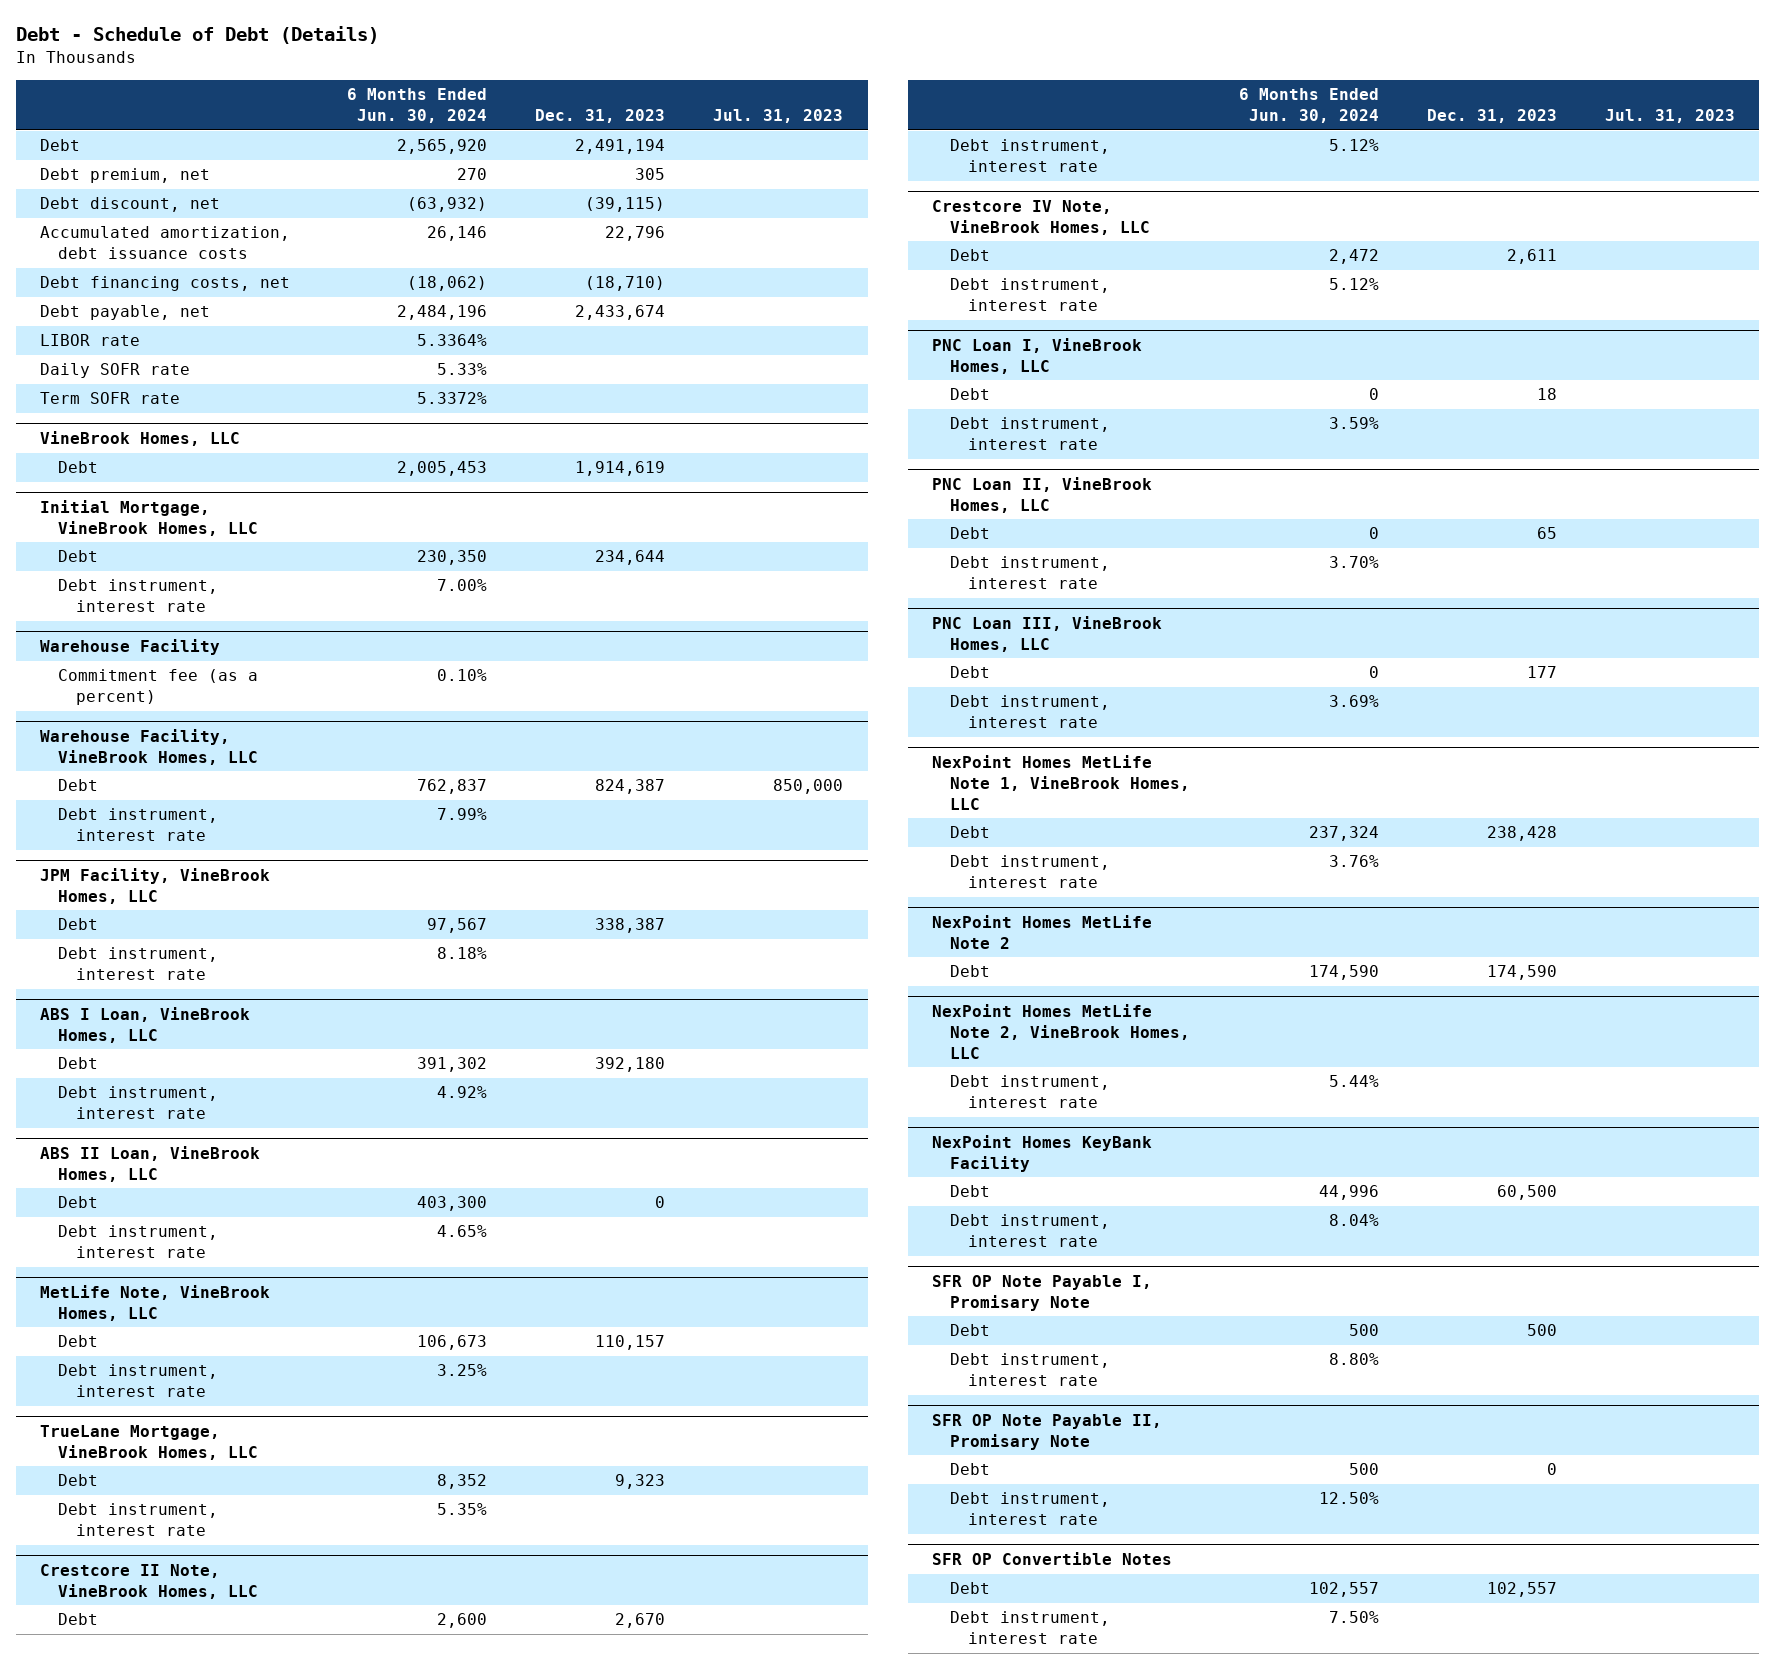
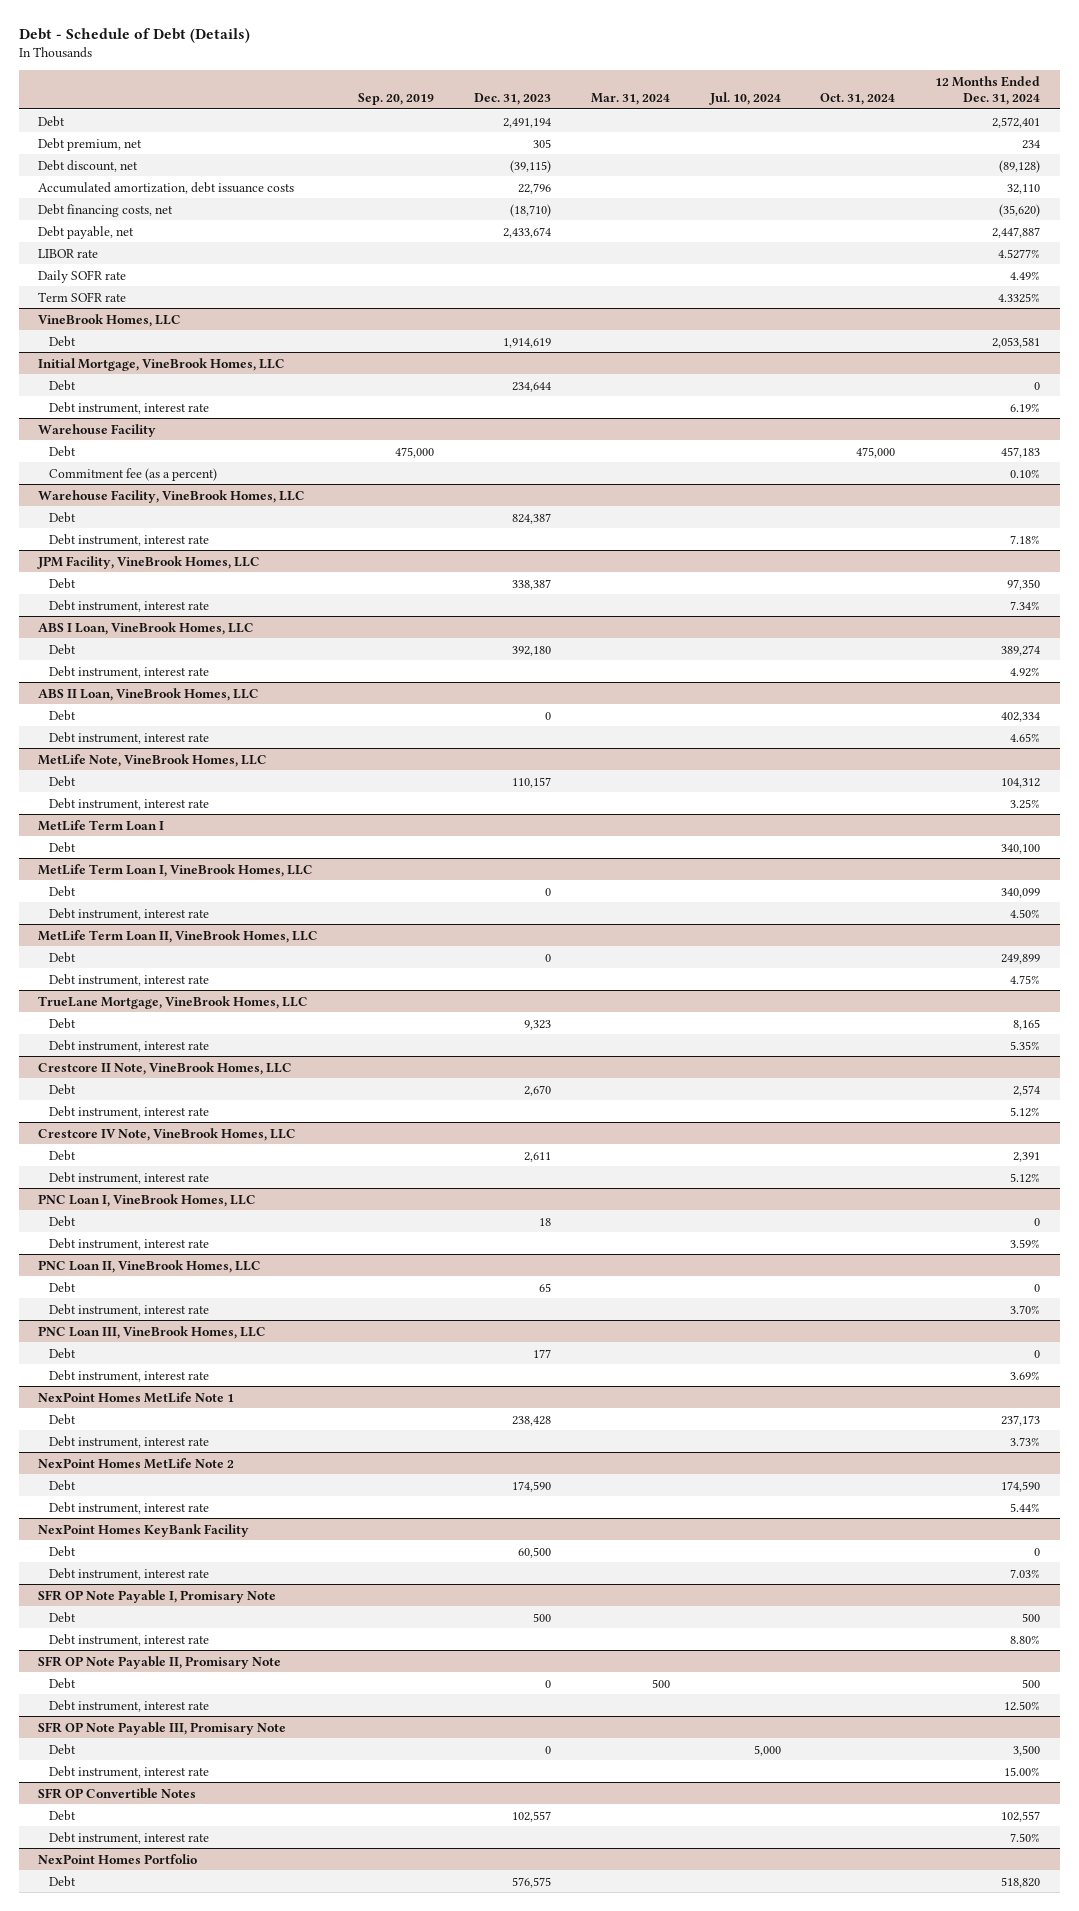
- | 6 Months Ended Jun. 30, 2024 | Dec. 31, 2023 | Jul. 31, 2023
+ | Sep. 20, 2019 | Dec. 31, 2023 | Mar. 31, 2024 | Jul. 10, 2024 | Oct. 31, 2024 | 12 Months Ended Dec. 31, 2024
@ Warehouse Facility
+ Debt | 475,000 | | | | 475,000 | 457,183
+ MetLife Term Loan I
+ Debt | | | | | | 340,100
+ MetLife Term Loan I, VineBrook Homes, LLC
+ Debt | | 0 | | | | 340,099
+ Debt instrument, interest rate | | | | | | 4.50%
+ MetLife Term Loan II, VineBrook Homes, LLC
+ Debt | | 0 | | | | 249,899
+ Debt instrument, interest rate | | | | | | 4.75%
- NexPoint Homes MetLife Note 1, VineBrook Homes, LLC
+ NexPoint Homes MetLife Note 1
- NexPoint Homes MetLife Note 2, VineBrook Homes, LLC
- Debt instrument, interest rate | 5.44% | |
@ NexPoint Homes MetLife Note 2
+ Debt instrument, interest rate | | | | | | 5.44%
+ SFR OP Note Payable III, Promisary Note
+ Debt | | 0 | | 5,000 | | 3,500
+ Debt instrument, interest rate | | | | | | 15.00%
+ NexPoint Homes Portfolio
+ Debt | | 576,575 | | | | 518,820

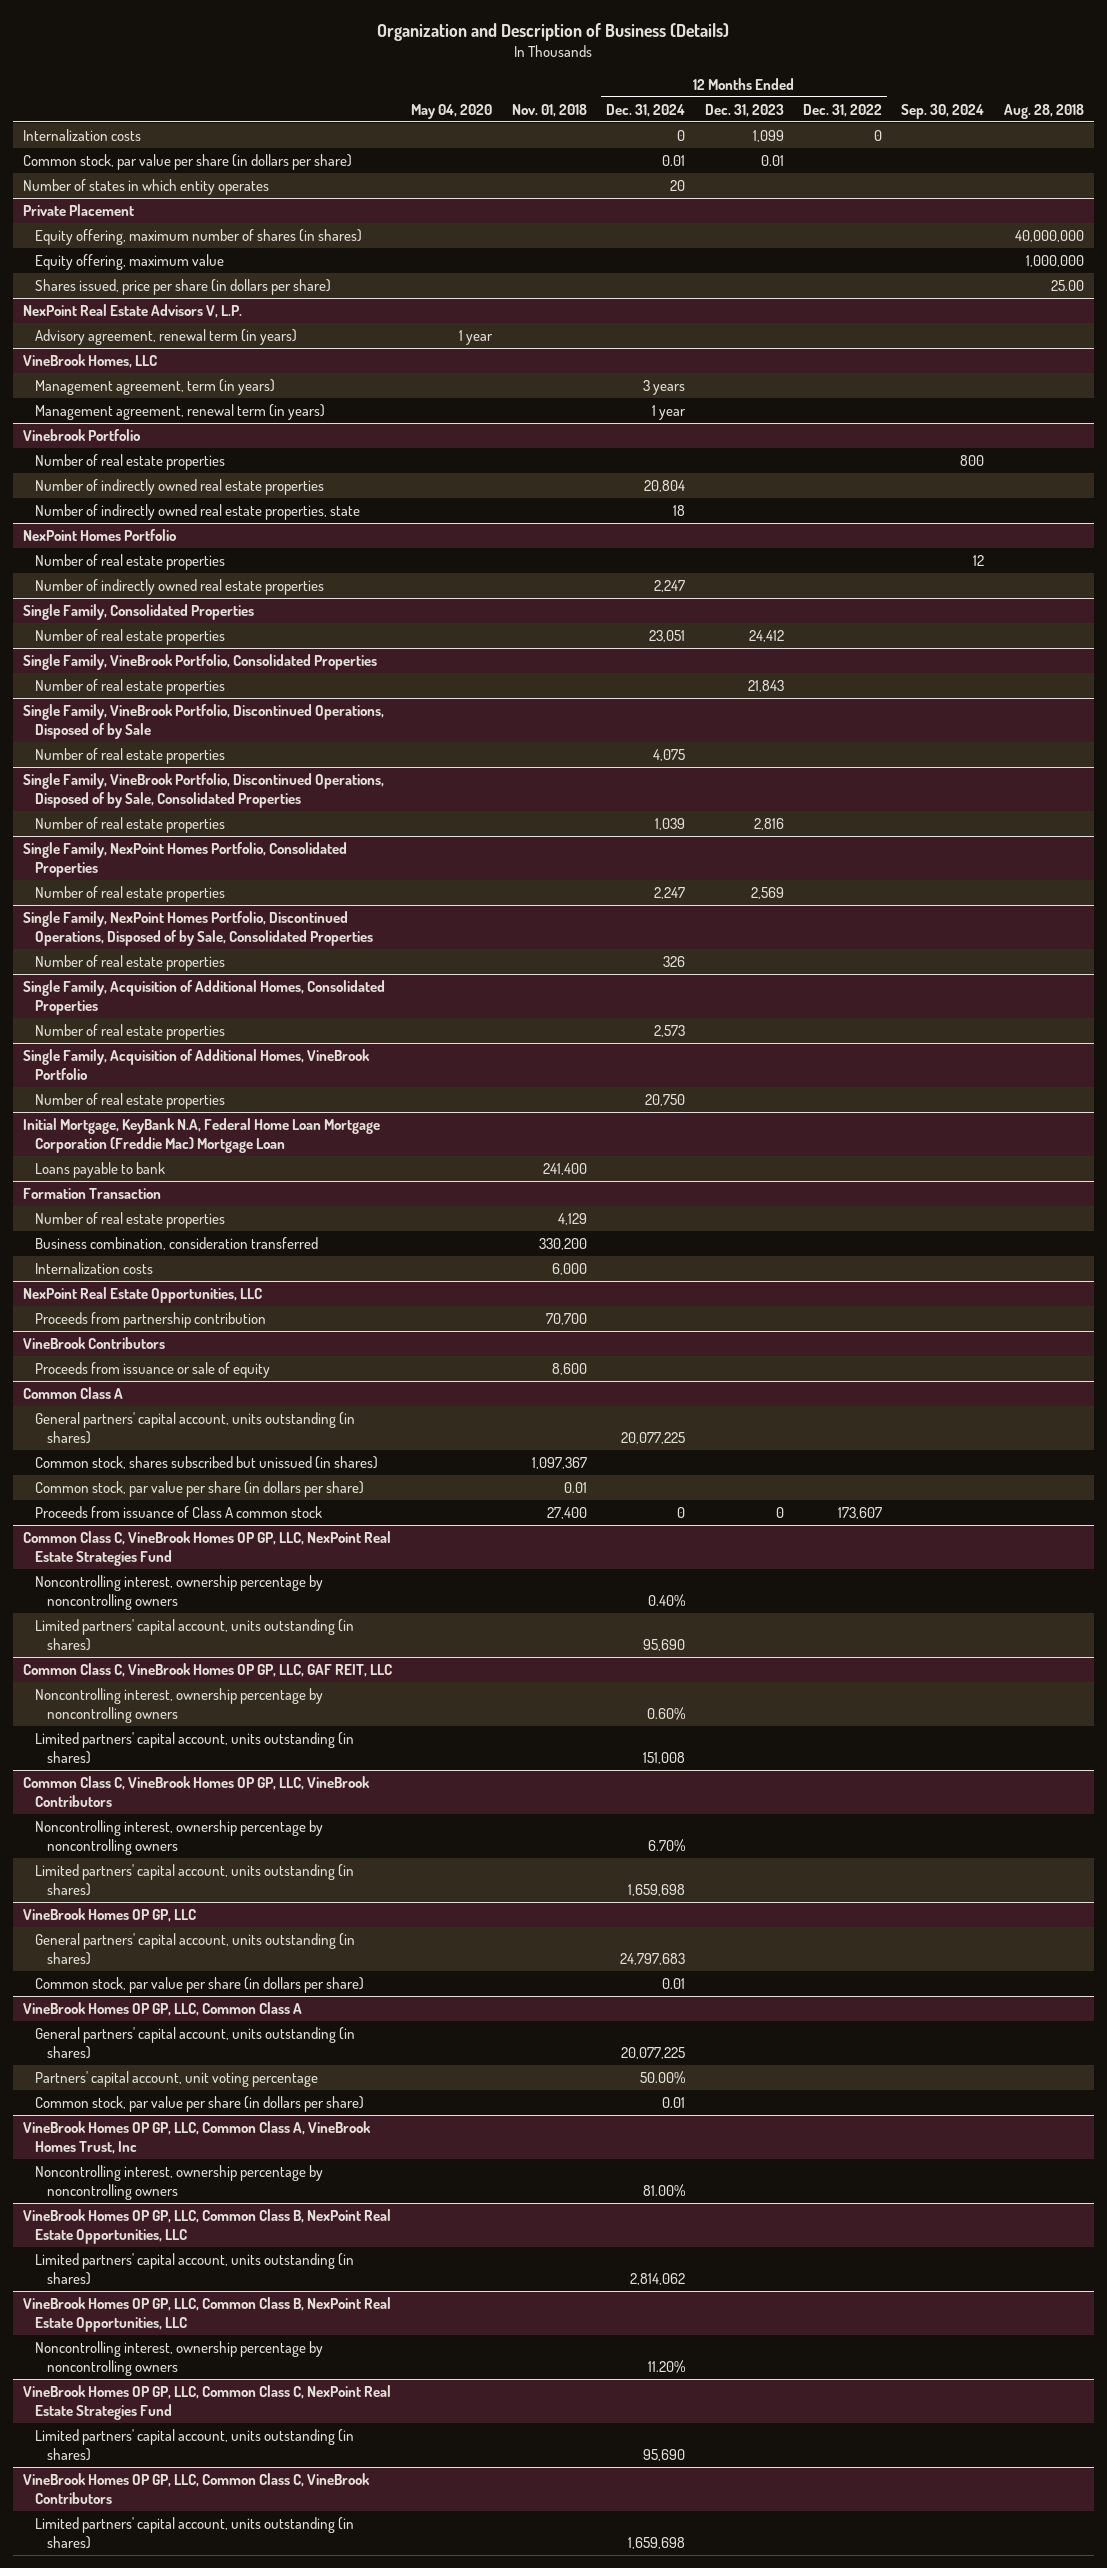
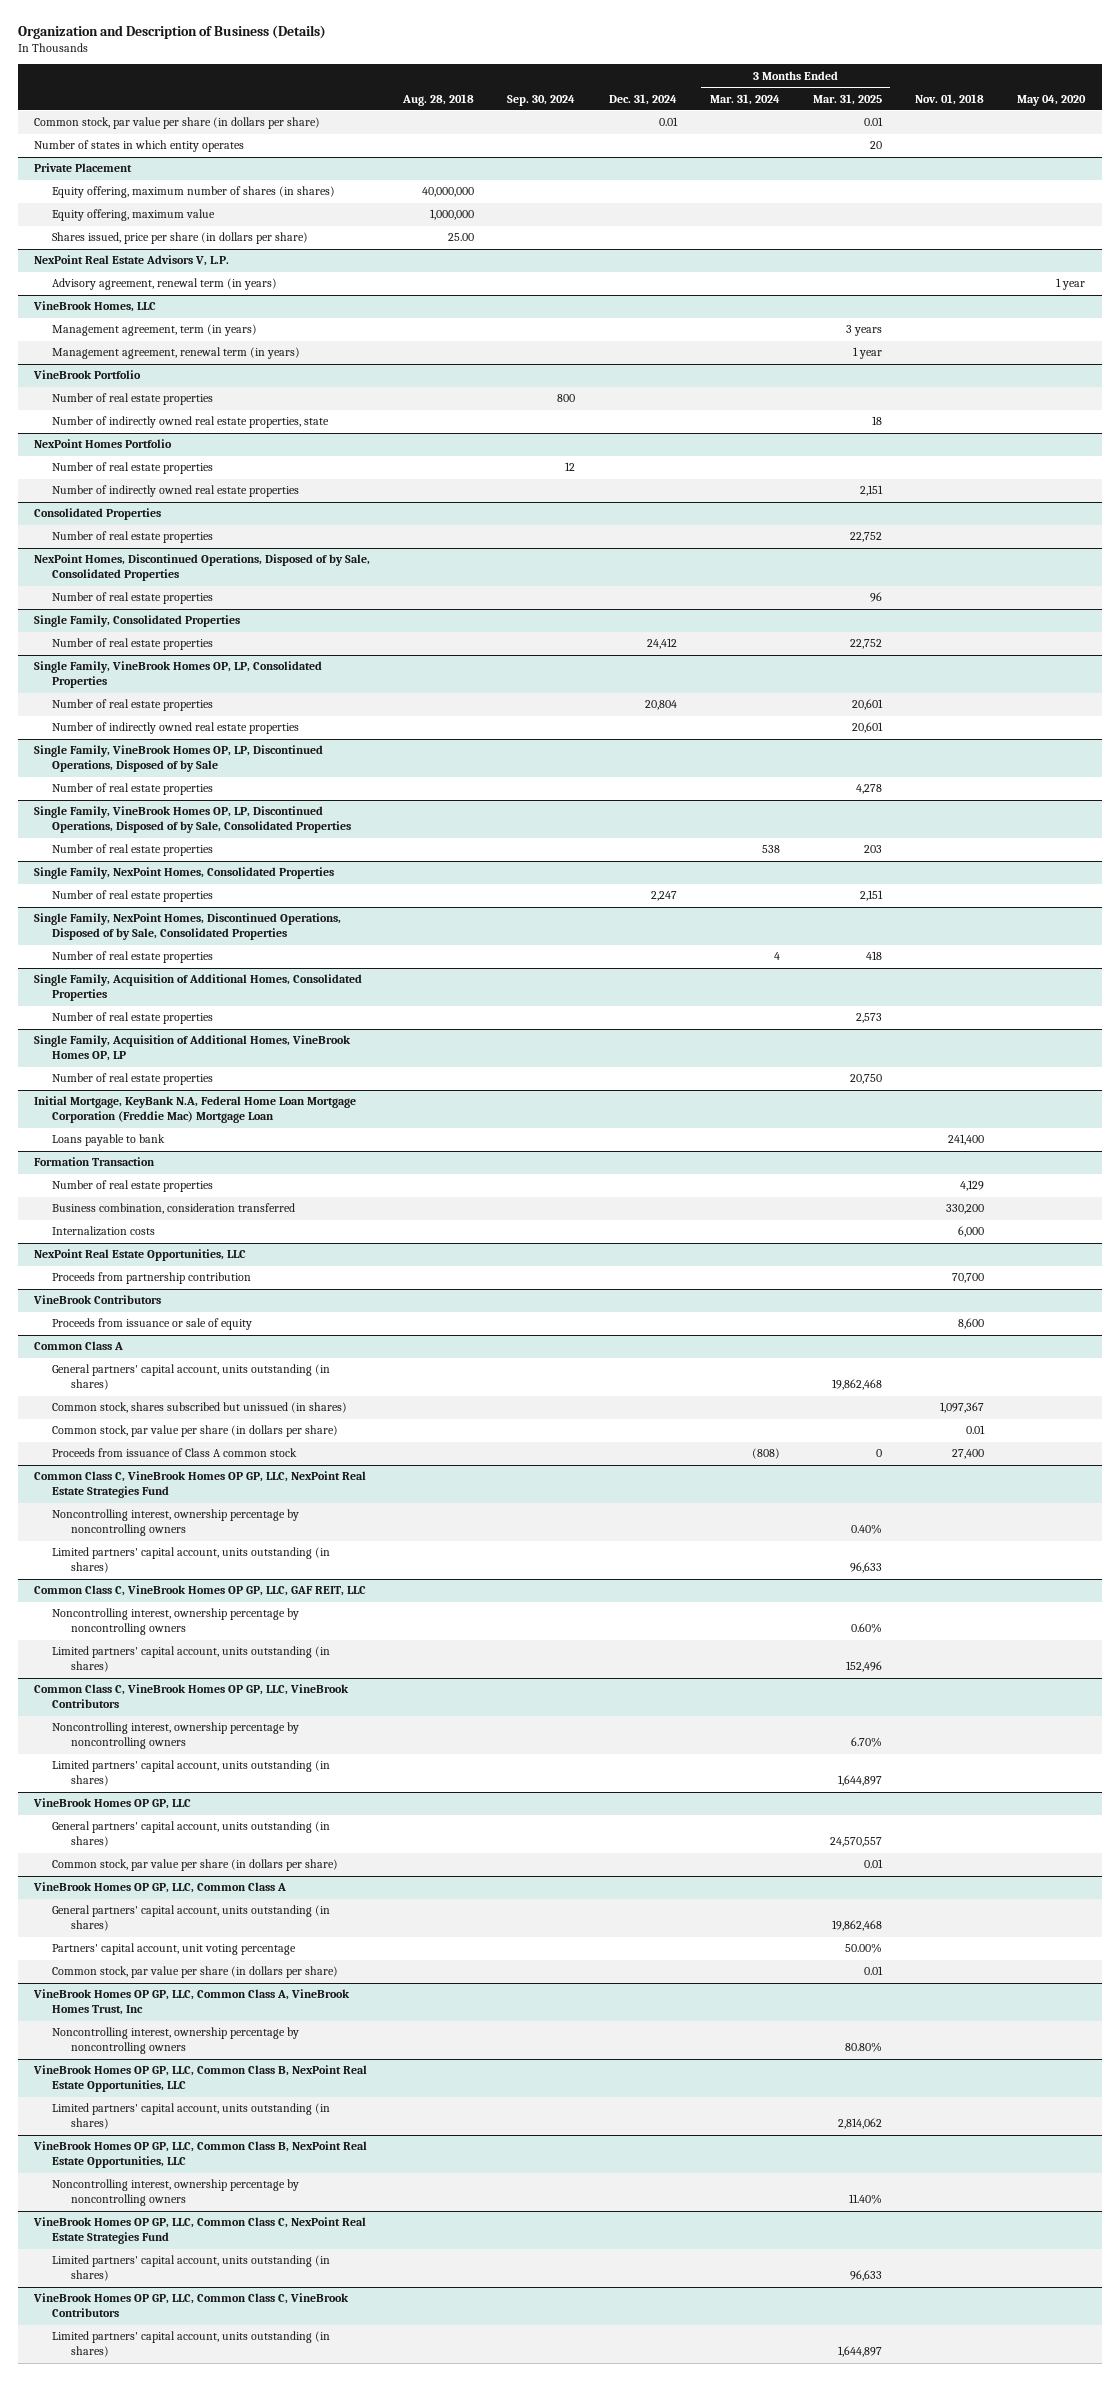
- | May 04, 2020 | Nov. 01, 2018 | 12 Months Ended Dec. 31, 2024 | 12 Months Ended Dec. 31, 2023 | 12 Months Ended Dec. 31, 2022 | Sep. 30, 2024 | Aug. 28, 2018
+ | Aug. 28, 2018 | Sep. 30, 2024 | Dec. 31, 2024 | 3 Months Ended Mar. 31, 2024 | 3 Months Ended Mar. 31, 2025 | Nov. 01, 2018 | May 04, 2020
- Internalization costs | | | 0 | 1,099 | 0 | |
- Vinebrook Portfolio
+ VineBrook Portfolio
- Number of indirectly owned real estate properties | | | 20,804 | | | |
+ Consolidated Properties
+ Number of real estate properties | | | | | 22,752 | |
+ NexPoint Homes, Discontinued Operations, Disposed of by Sale, Consolidated Properties
+ Number of real estate properties | | | | | 96 | |
- Single Family, VineBrook Portfolio, Consolidated Properties
+ Single Family, VineBrook Homes OP, LP, Consolidated Properties
- Single Family, VineBrook Portfolio, Discontinued Operations, Disposed of by Sale
+ Number of indirectly owned real estate properties | | | | | 20,601 | |
+ Single Family, VineBrook Homes OP, LP, Discontinued Operations, Disposed of by Sale
- Single Family, VineBrook Portfolio, Discontinued Operations, Disposed of by Sale, Consolidated Properties
+ Single Family, VineBrook Homes OP, LP, Discontinued Operations, Disposed of by Sale, Consolidated Properties
- Single Family, NexPoint Homes Portfolio, Consolidated Properties
+ Single Family, NexPoint Homes, Consolidated Properties
- Single Family, NexPoint Homes Portfolio, Discontinued Operations, Disposed of by Sale, Consolidated Properties
+ Single Family, NexPoint Homes, Discontinued Operations, Disposed of by Sale, Consolidated Properties
- Single Family, Acquisition of Additional Homes, VineBrook Portfolio
+ Single Family, Acquisition of Additional Homes, VineBrook Homes OP, LP

